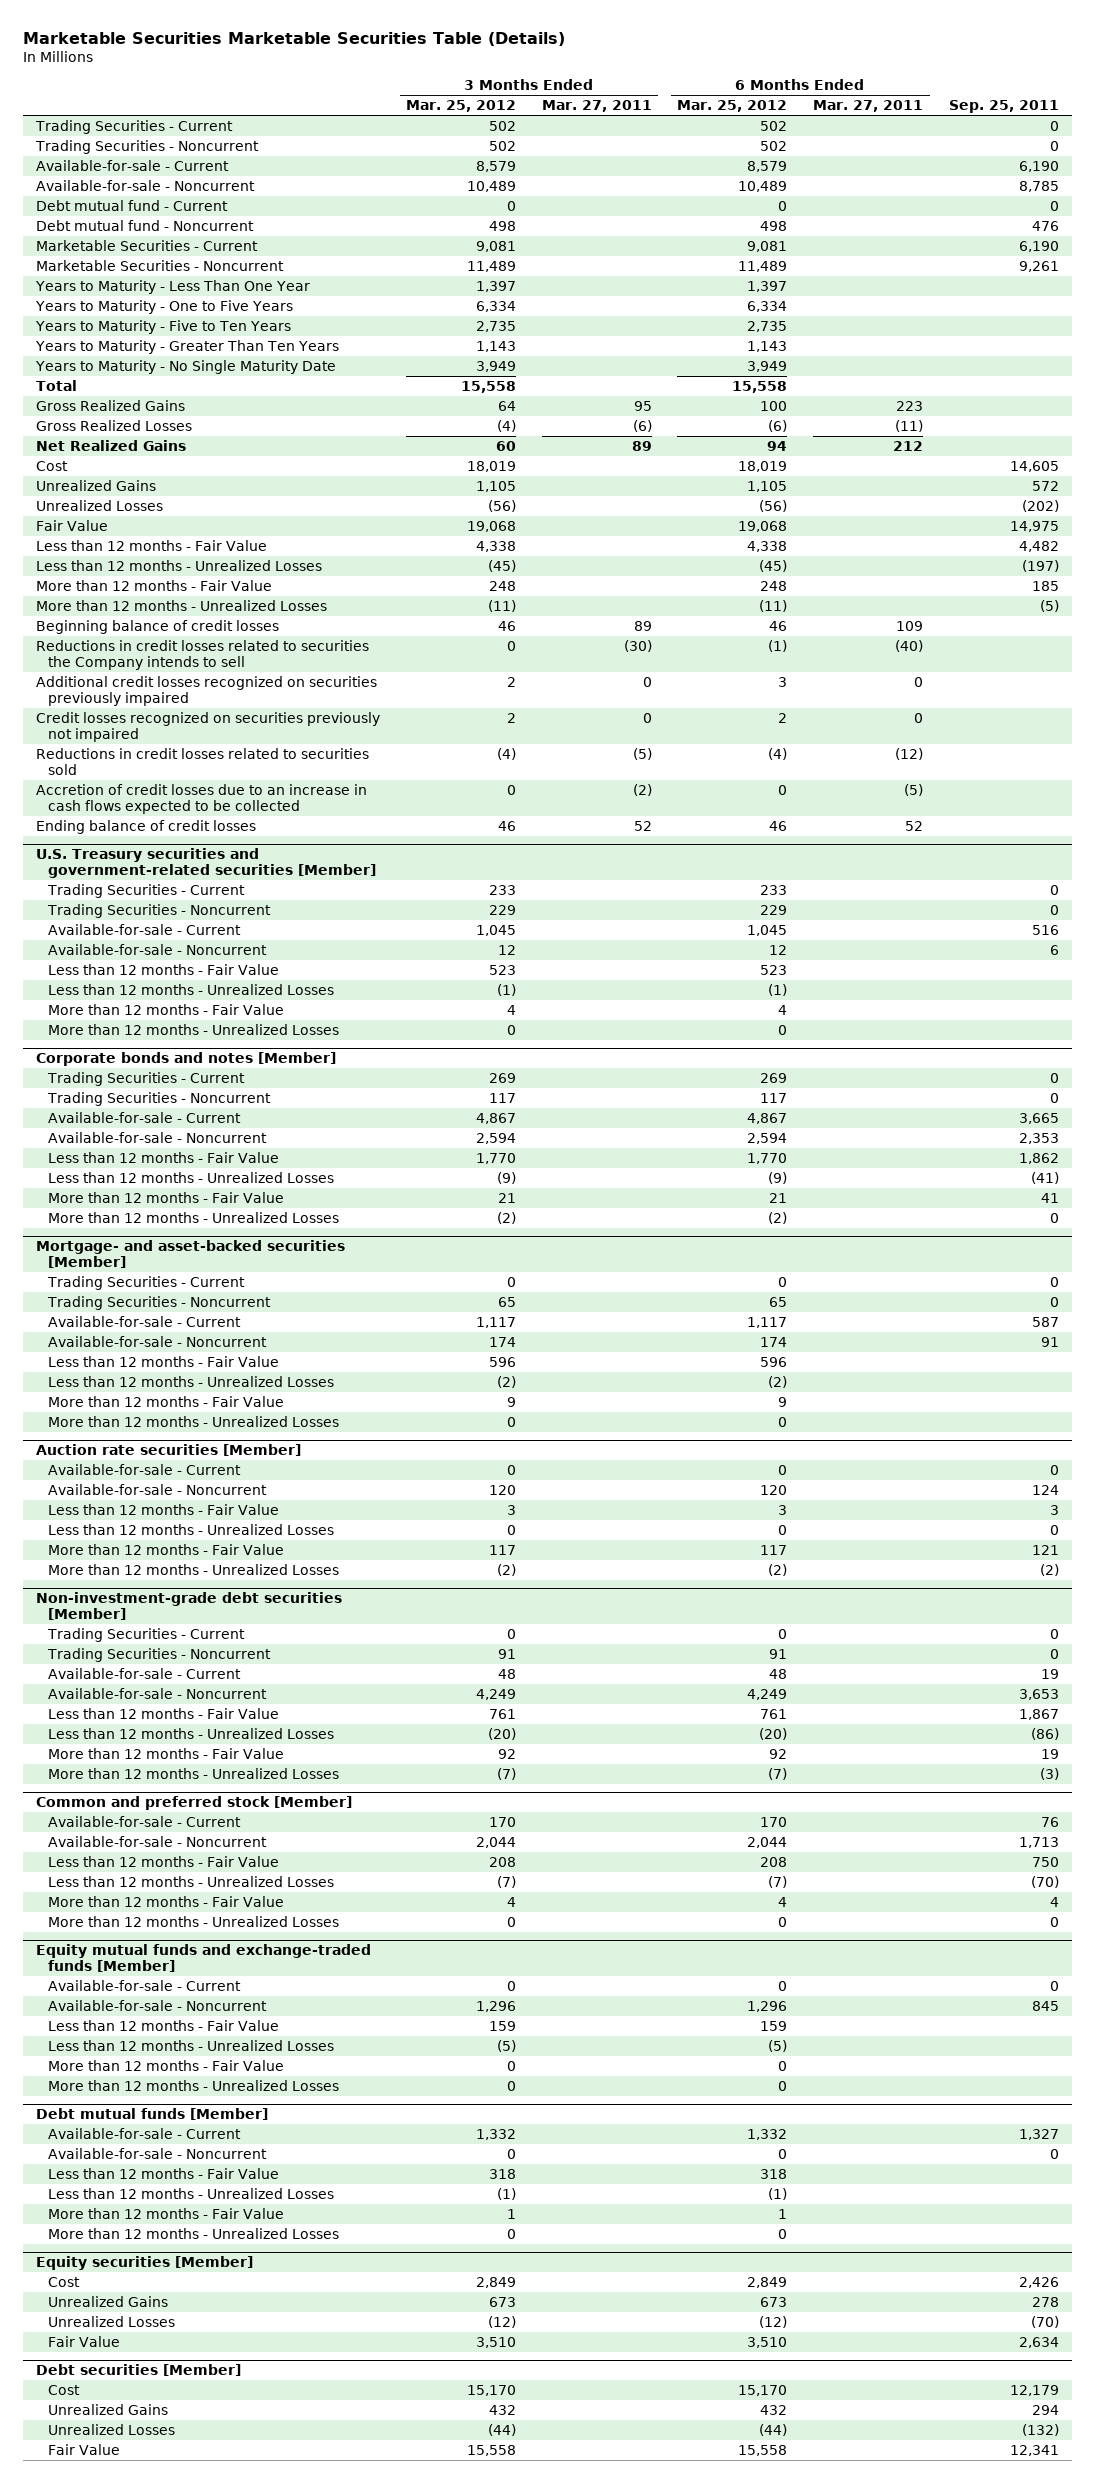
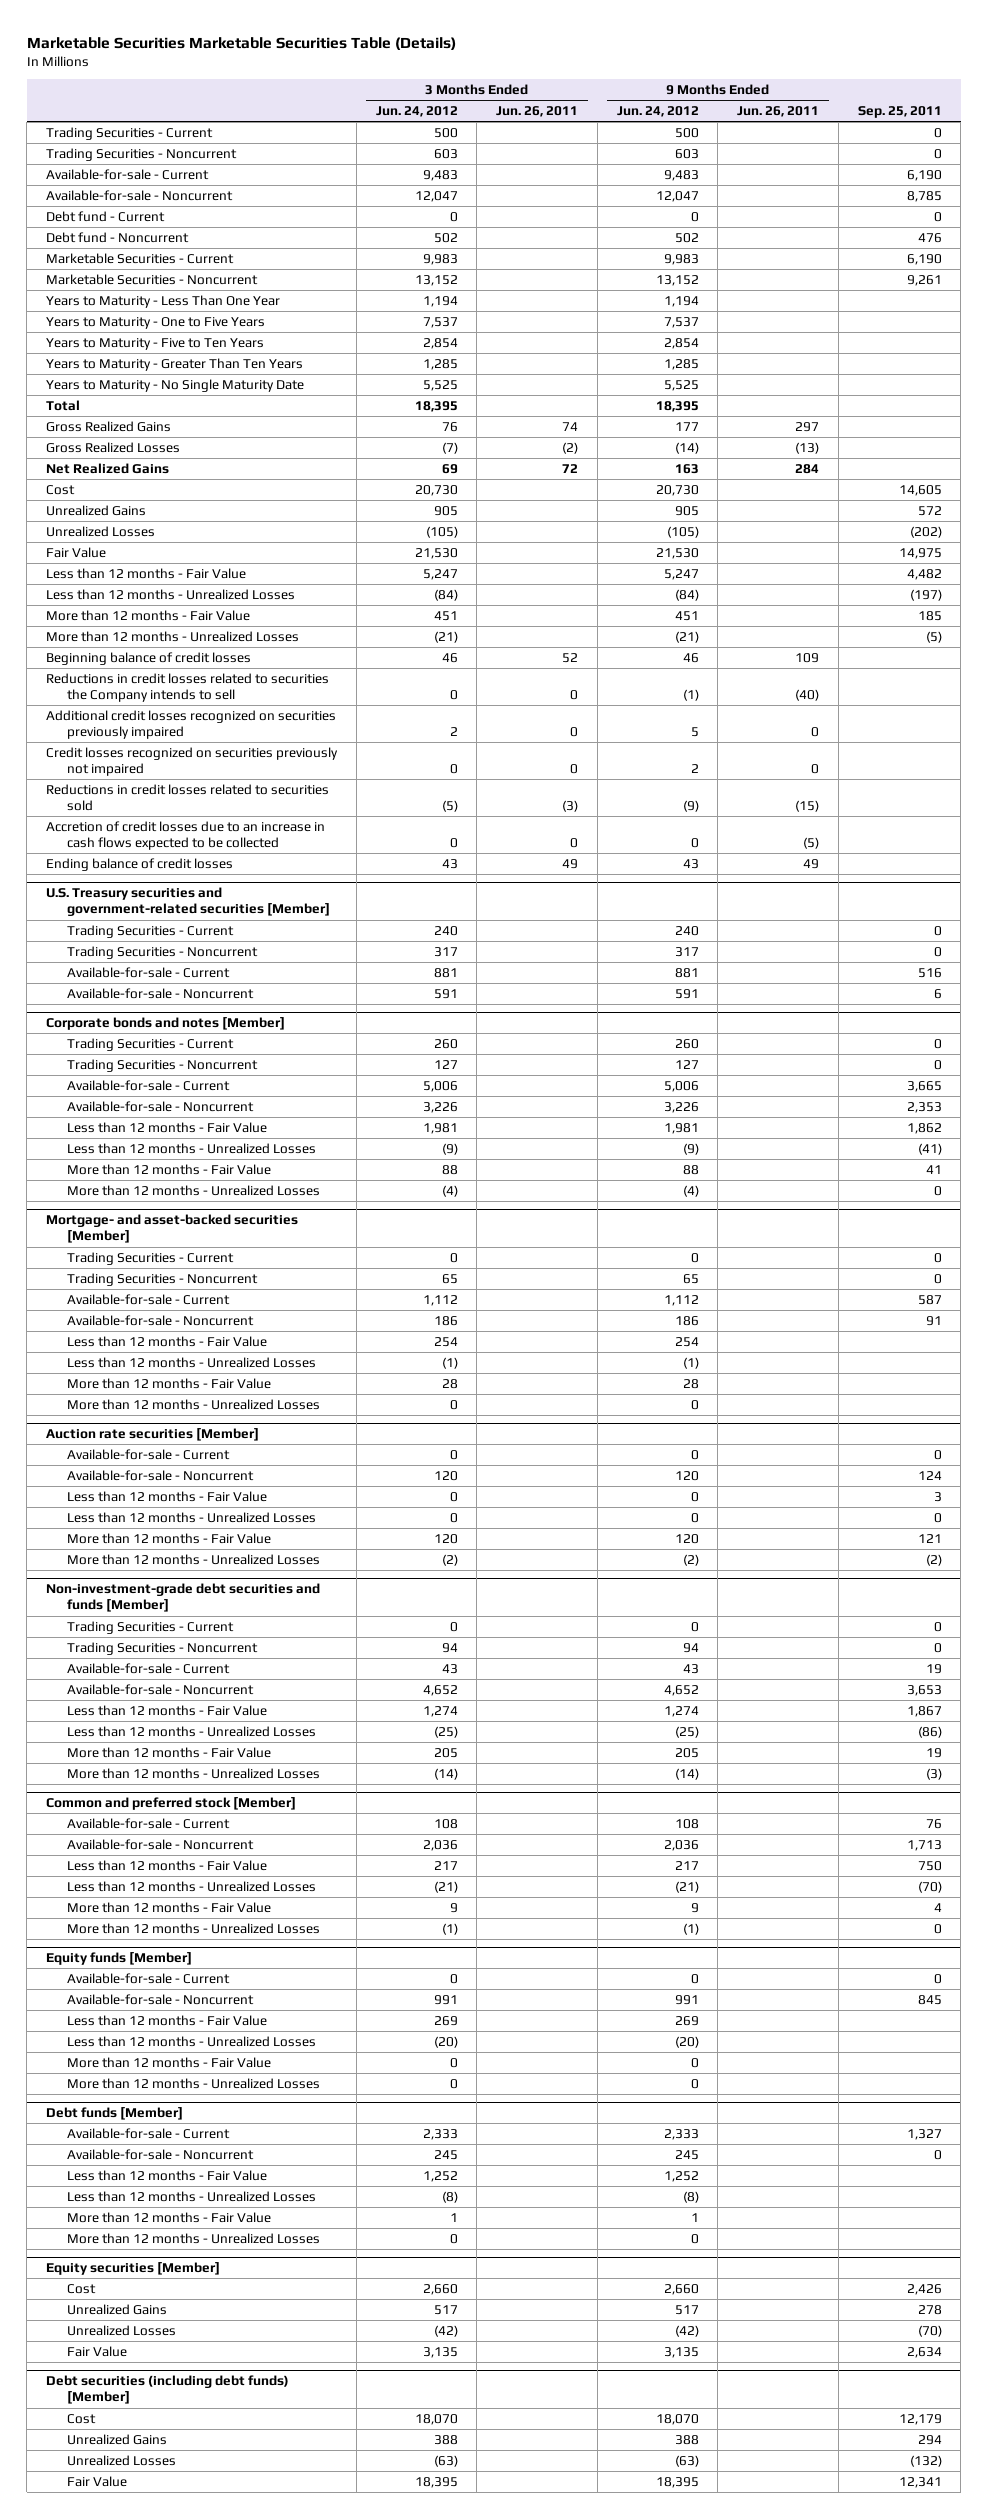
- | 3 Months Ended Mar. 25, 2012 | 3 Months Ended Mar. 27, 2011 | 6 Months Ended Mar. 25, 2012 | 6 Months Ended Mar. 27, 2011 | Sep. 25, 2011
+ | 3 Months Ended Jun. 24, 2012 | 3 Months Ended Jun. 26, 2011 | 9 Months Ended Jun. 24, 2012 | 9 Months Ended Jun. 26, 2011 | Sep. 25, 2011
- Debt mutual fund - Current | 0 | | 0 | | 0
- Debt mutual fund - Noncurrent | 498 | | 498 | | 476
+ Debt fund - Current | 0 | | 0 | | 0
+ Debt fund - Noncurrent | 502 | | 502 | | 476
@ U.S. Treasury securities and government-related securities [Member]
- Less than 12 months - Fair Value | 523 | | 523 | |
- Less than 12 months - Unrealized Losses | (1) | | (1) | |
- More than 12 months - Fair Value | 4 | | 4 | |
- More than 12 months - Unrealized Losses | 0 | | 0 | |
- Non-investment-grade debt securities [Member]
+ Non-investment-grade debt securities and funds [Member]
- Equity mutual funds and exchange-traded funds [Member]
+ Equity funds [Member]
- Debt mutual funds [Member]
+ Debt funds [Member]
- Debt securities [Member]
+ Debt securities (including debt funds) [Member]

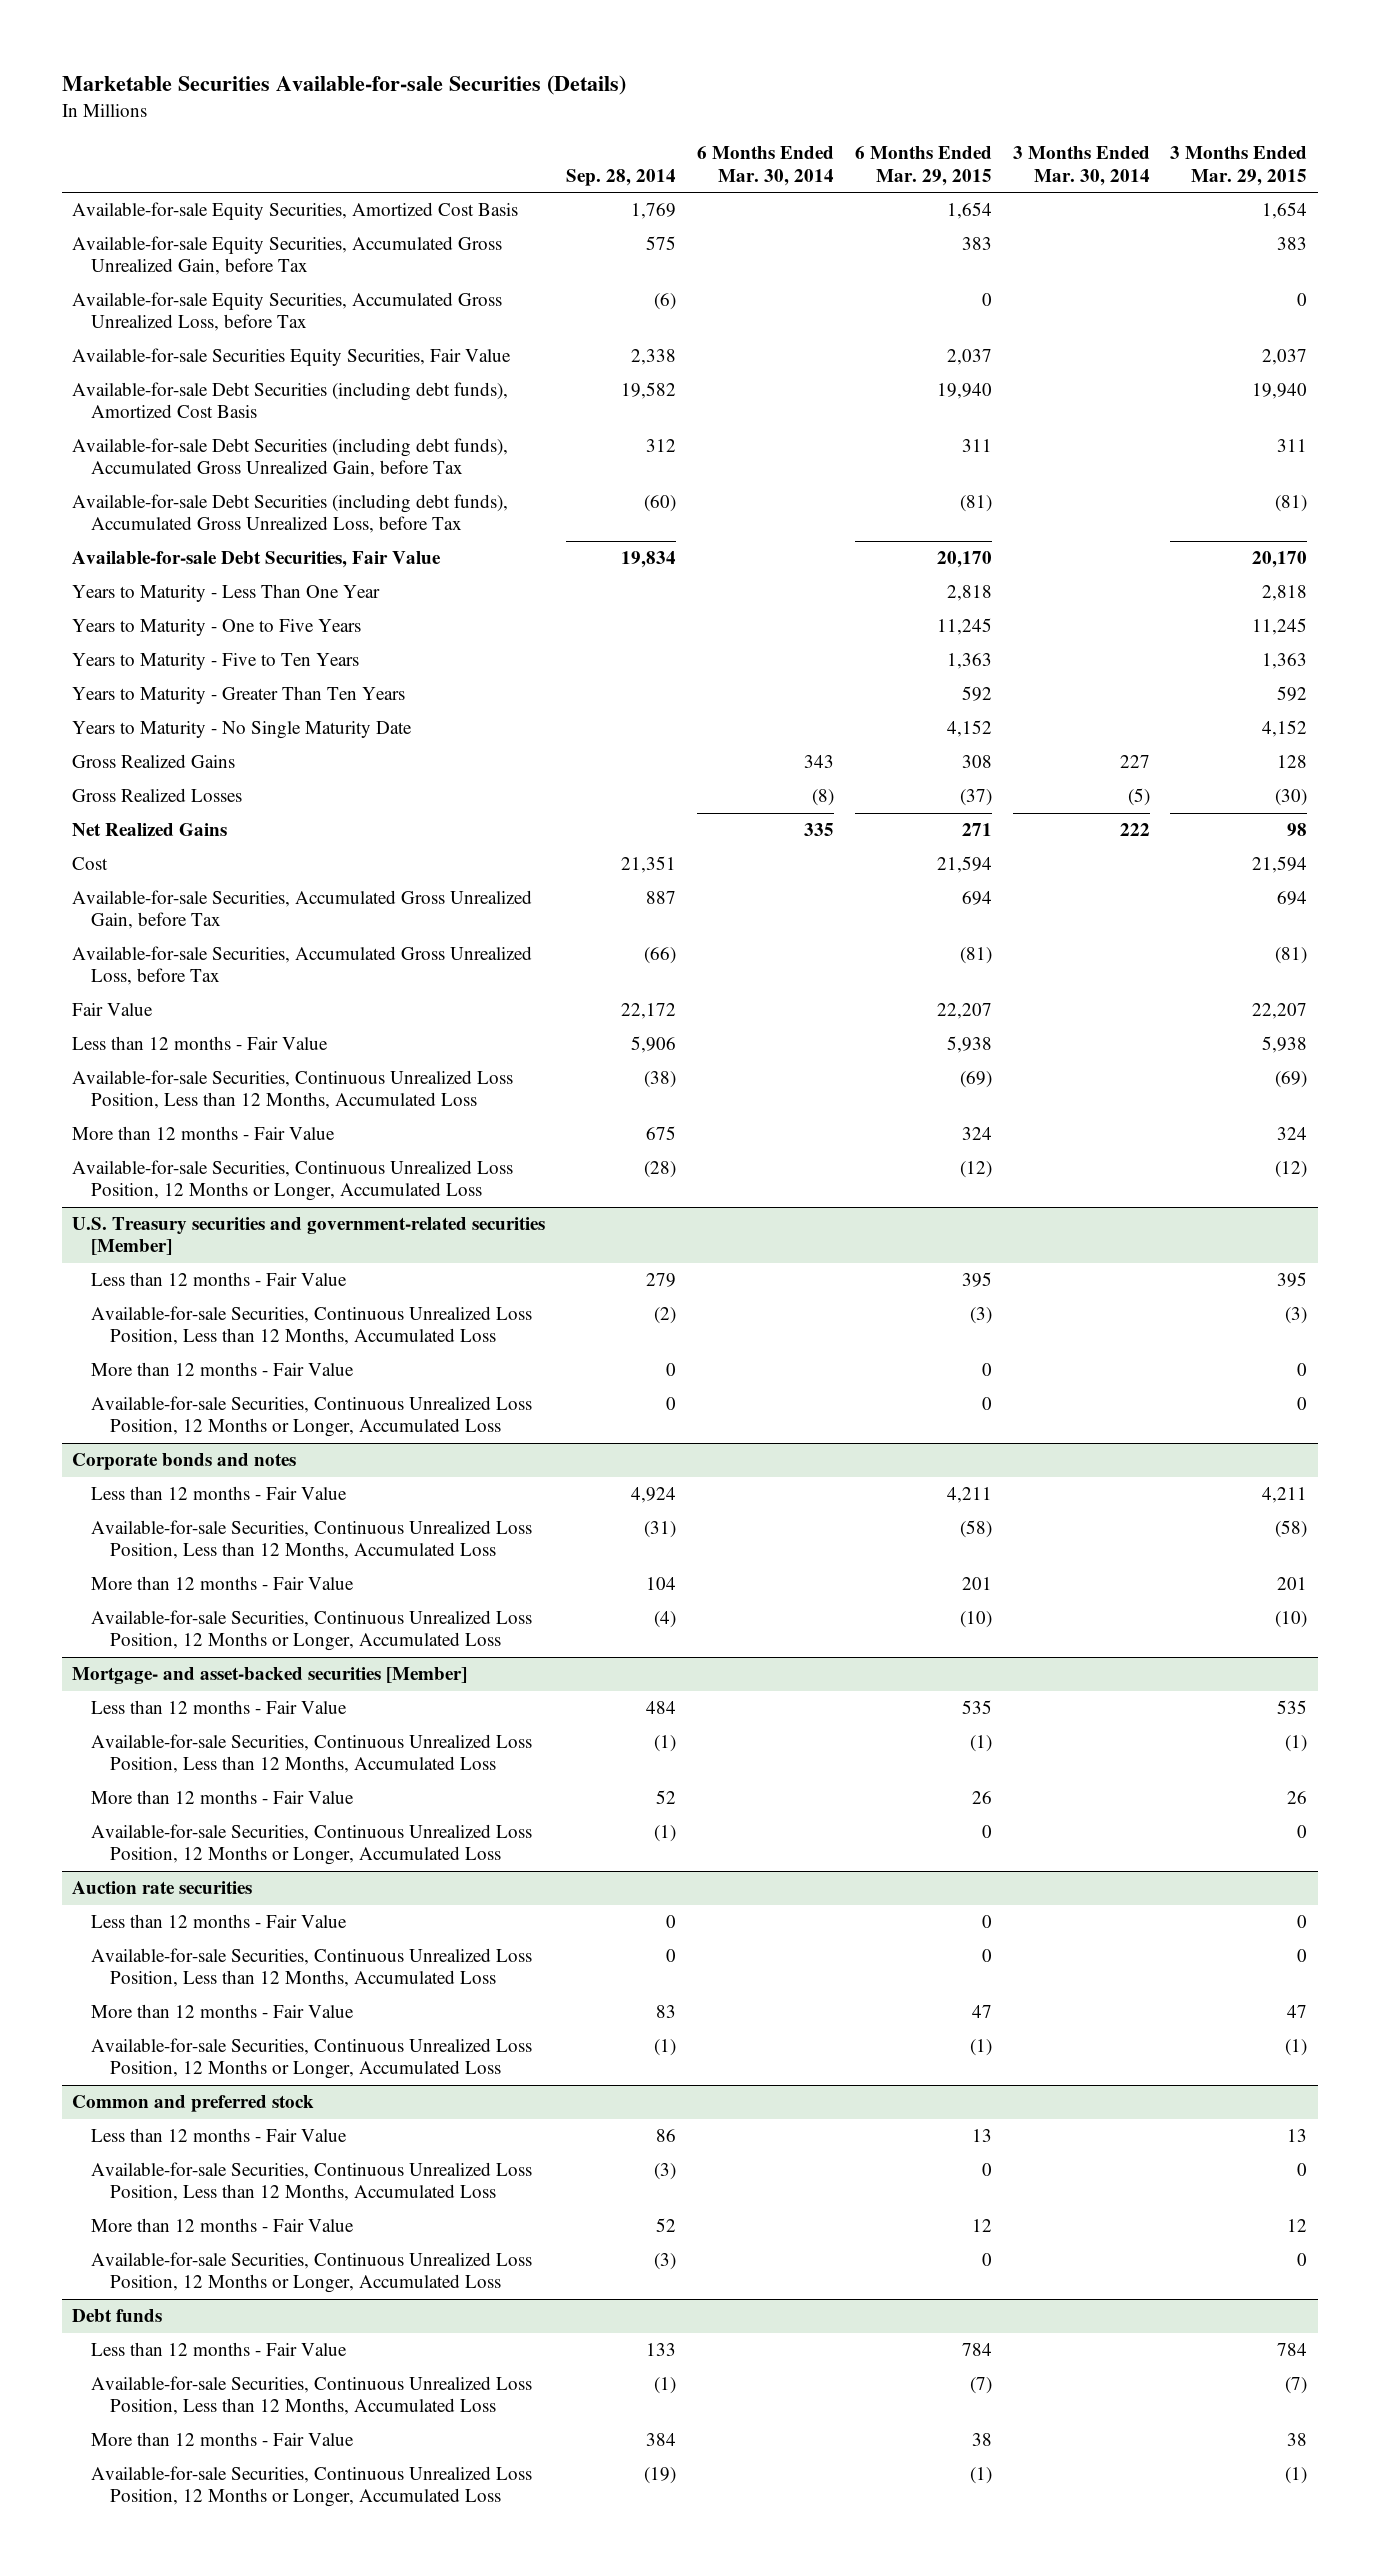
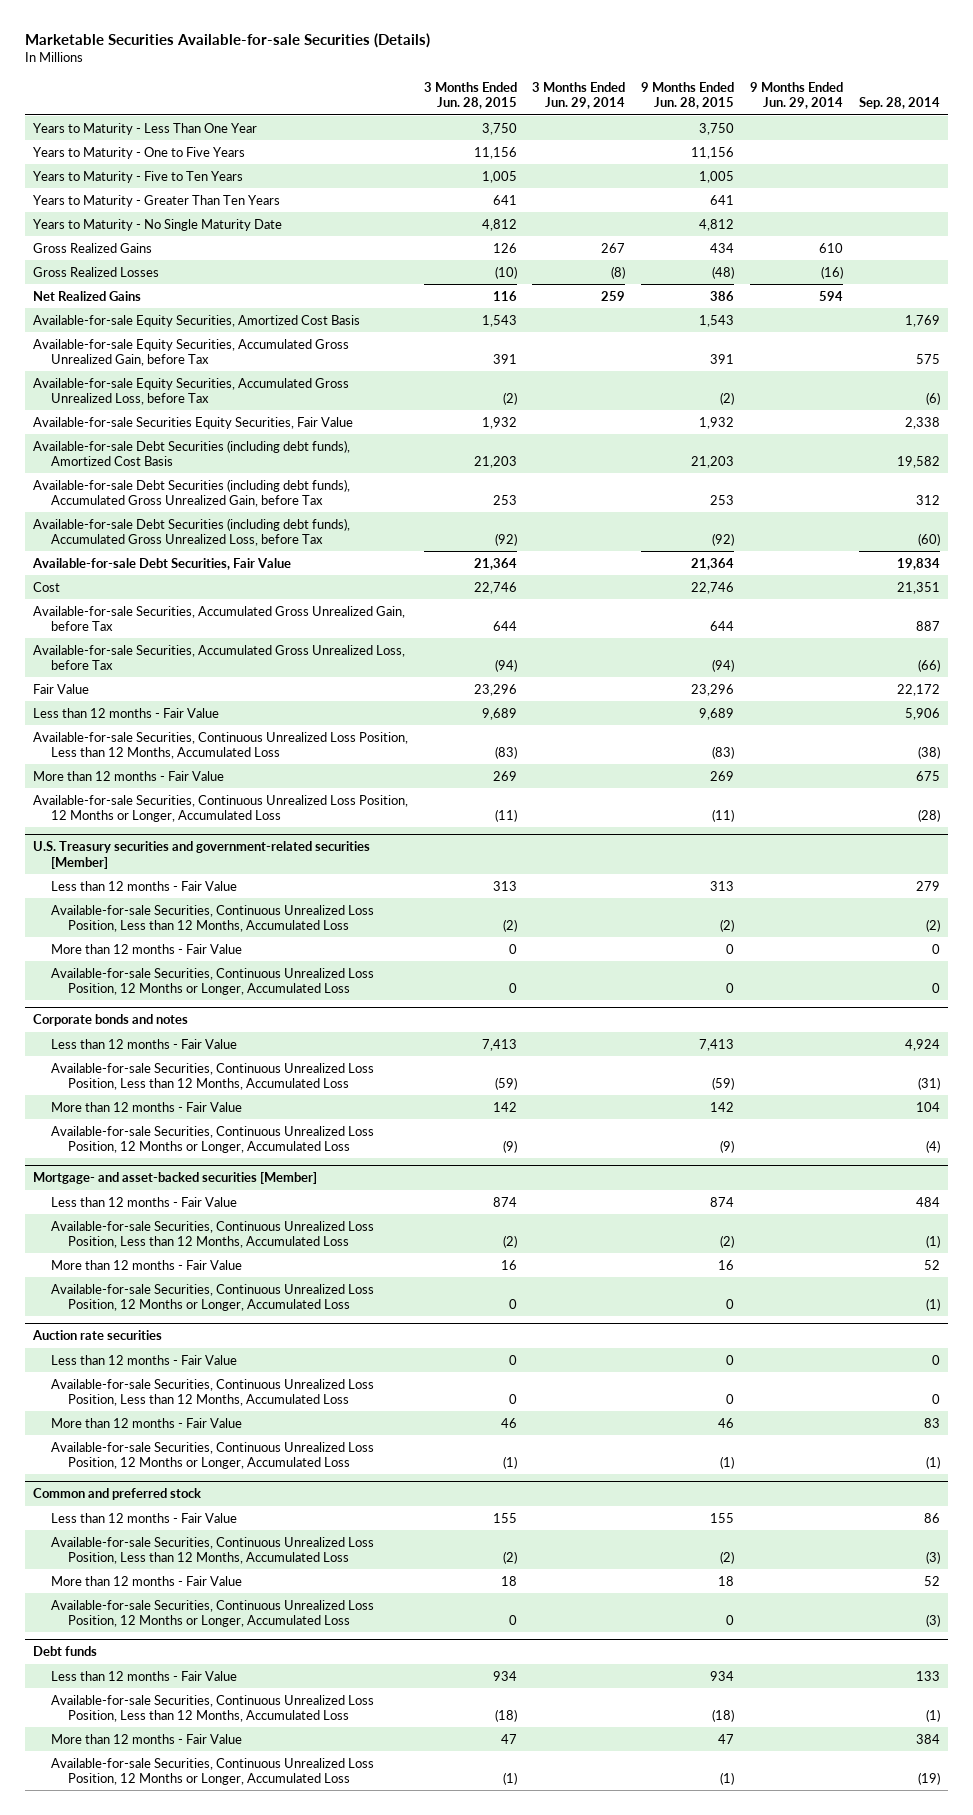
- | Sep. 28, 2014 | 6 Months Ended Mar. 30, 2014 | 6 Months Ended Mar. 29, 2015 | 3 Months Ended Mar. 30, 2014 | 3 Months Ended Mar. 29, 2015
+ | 3 Months Ended Jun. 28, 2015 | 3 Months Ended Jun. 29, 2014 | 9 Months Ended Jun. 28, 2015 | 9 Months Ended Jun. 29, 2014 | Sep. 28, 2014
moved down: Available-for-sale Equity Securities, Amortized Cost Basis | 1,543 | | 1,543 | | 1,769
moved down: Available-for-sale Equity Securities, Accumulated Gross Unrealized Gain, before Tax | 391 | | 391 | | 575
moved down: Available-for-sale Equity Securities, Accumulated Gross Unrealized Loss, before Tax | (2) | | (2) | | (6)
moved down: Available-for-sale Securities Equity Securities, Fair Value | 1,932 | | 1,932 | | 2,338
moved down: Available-for-sale Debt Securities (including debt funds), Amortized Cost Basis | 21,203 | | 21,203 | | 19,582
moved down: Available-for-sale Debt Securities (including debt funds), Accumulated Gross Unrealized Gain, before Tax | 253 | | 253 | | 312
moved down: Available-for-sale Debt Securities (including debt funds), Accumulated Gross Unrealized Loss, before Tax | (92) | | (92) | | (60)
moved down: Available-for-sale Debt Securities, Fair Value | 21,364 | | 21,364 | | 19,834

